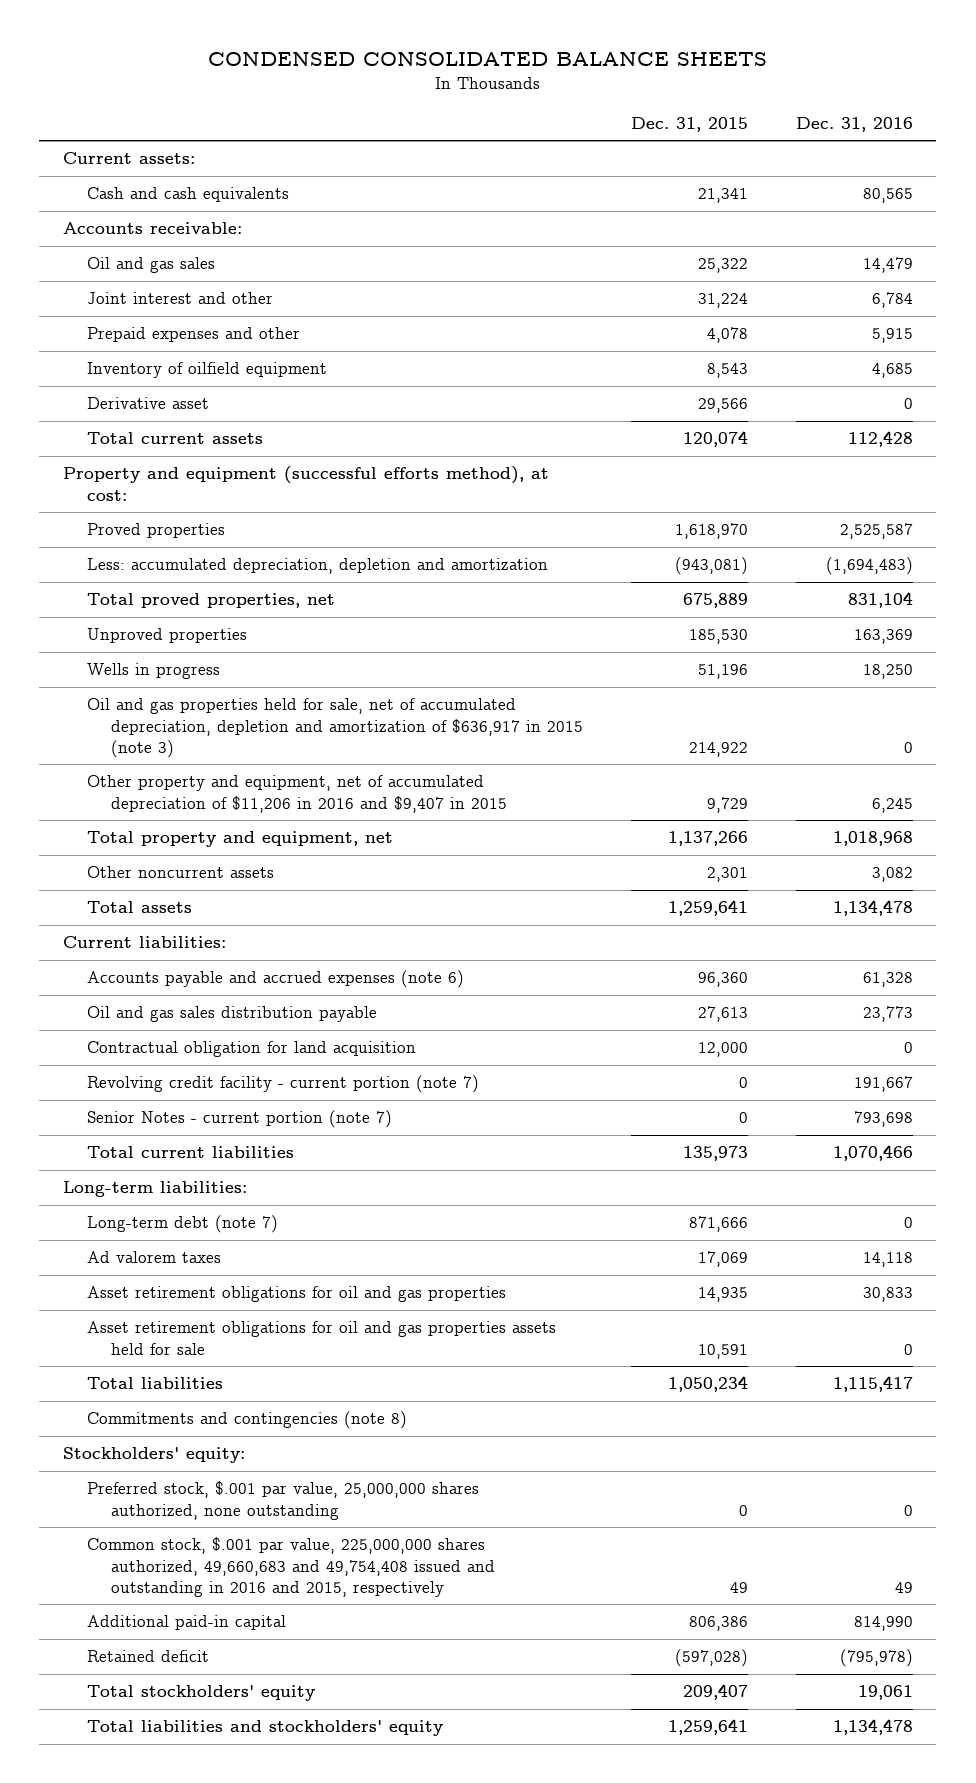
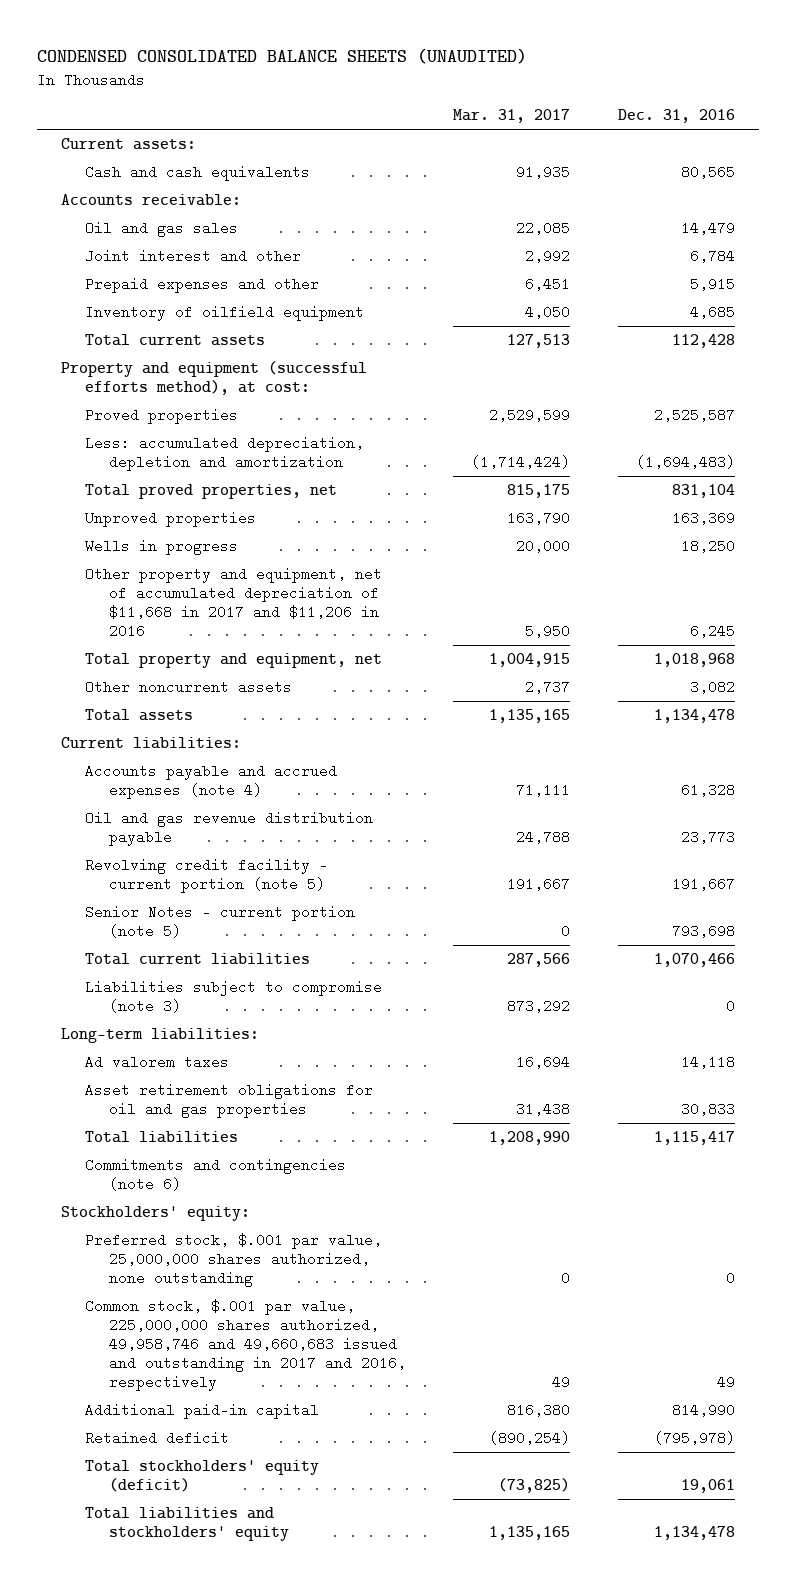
- CONDENSED CONSOLIDATED BALANCE SHEETS
+ CONDENSED CONSOLIDATED BALANCE SHEETS (UNAUDITED)
- | Dec. 31, 2015 | Dec. 31, 2016
+ | Mar. 31, 2017 | Dec. 31, 2016
- Derivative asset | 29,566 | 0
- Oil and gas properties held for sale, net of accumulated depreciation, depletion and amortization of $636,917 in 2015 (note 3) | 214,922 | 0
- Other property and equipment, net of accumulated depreciation of $11,206 in 2016 and $9,407 in 2015 | 9,729 | 6,245
+ Other property and equipment, net of accumulated depreciation of $11,668 in 2017 and $11,206 in 2016 | 5,950 | 6,245
- Accounts payable and accrued expenses (note 6) | 96,360 | 61,328
- Oil and gas sales distribution payable | 27,613 | 23,773
- Contractual obligation for land acquisition | 12,000 | 0
- Revolving credit facility - current portion (note 7) | 0 | 191,667
- Senior Notes - current portion (note 7) | 0 | 793,698
+ Accounts payable and accrued expenses (note 4) | 71,111 | 61,328
+ Oil and gas revenue distribution payable | 24,788 | 23,773
+ Revolving credit facility - current portion (note 5) | 191,667 | 191,667
+ Senior Notes - current portion (note 5) | 0 | 793,698
+ Liabilities subject to compromise (note 3) | 873,292 | 0
- Long-term debt (note 7) | 871,666 | 0
- Asset retirement obligations for oil and gas properties assets held for sale | 10,591 | 0
- Commitments and contingencies (note 8)
+ Commitments and contingencies (note 6)
- Common stock, $.001 par value, 225,000,000 shares authorized, 49,660,683 and 49,754,408 issued and outstanding in 2016 and 2015, respectively | 49 | 49
+ Common stock, $.001 par value, 225,000,000 shares authorized, 49,958,746 and 49,660,683 issued and outstanding in 2017 and 2016, respectively | 49 | 49
- Total stockholders' equity | 209,407 | 19,061
+ Total stockholders' equity (deficit) | (73,825) | 19,061

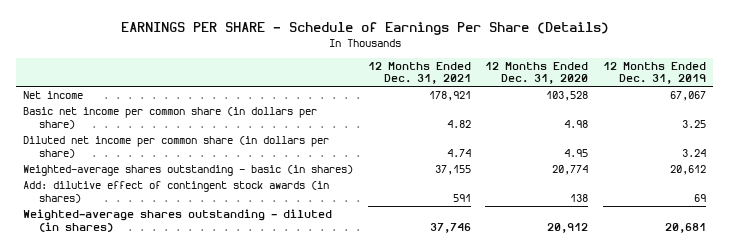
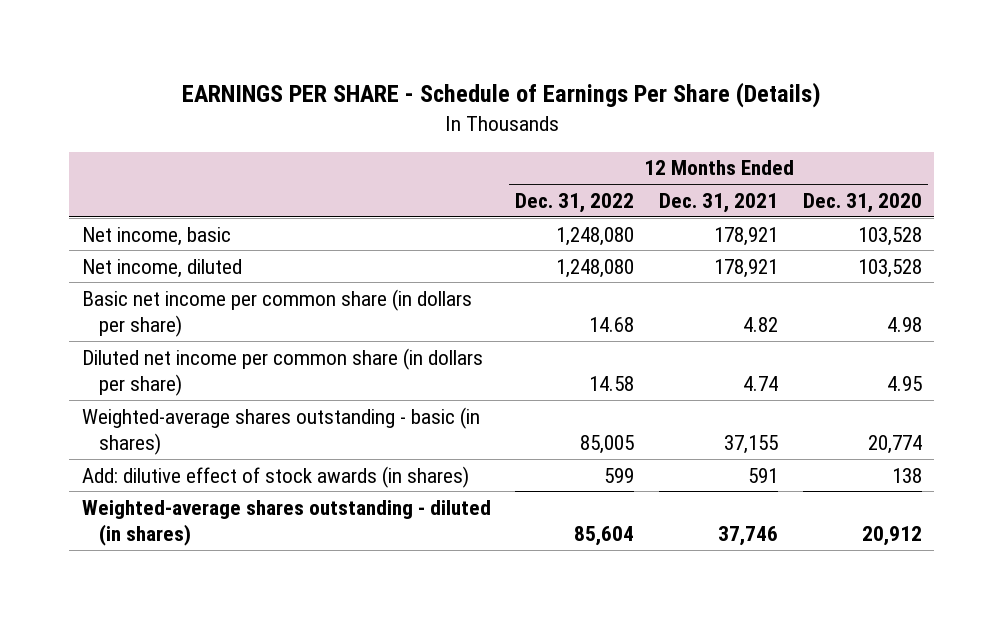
- | 12 Months Ended Dec. 31, 2021 | 12 Months Ended Dec. 31, 2020 | 12 Months Ended Dec. 31, 2019
+ | 12 Months Ended Dec. 31, 2022 | 12 Months Ended Dec. 31, 2021 | 12 Months Ended Dec. 31, 2020
- Net income | 178,921 | 103,528 | 67,067
+ Net income, basic | 1,248,080 | 178,921 | 103,528
+ Net income, diluted | 1,248,080 | 178,921 | 103,528
- Add: dilutive effect of contingent stock awards (in shares) | 591 | 138 | 69
+ Add: dilutive effect of stock awards (in shares) | 599 | 591 | 138

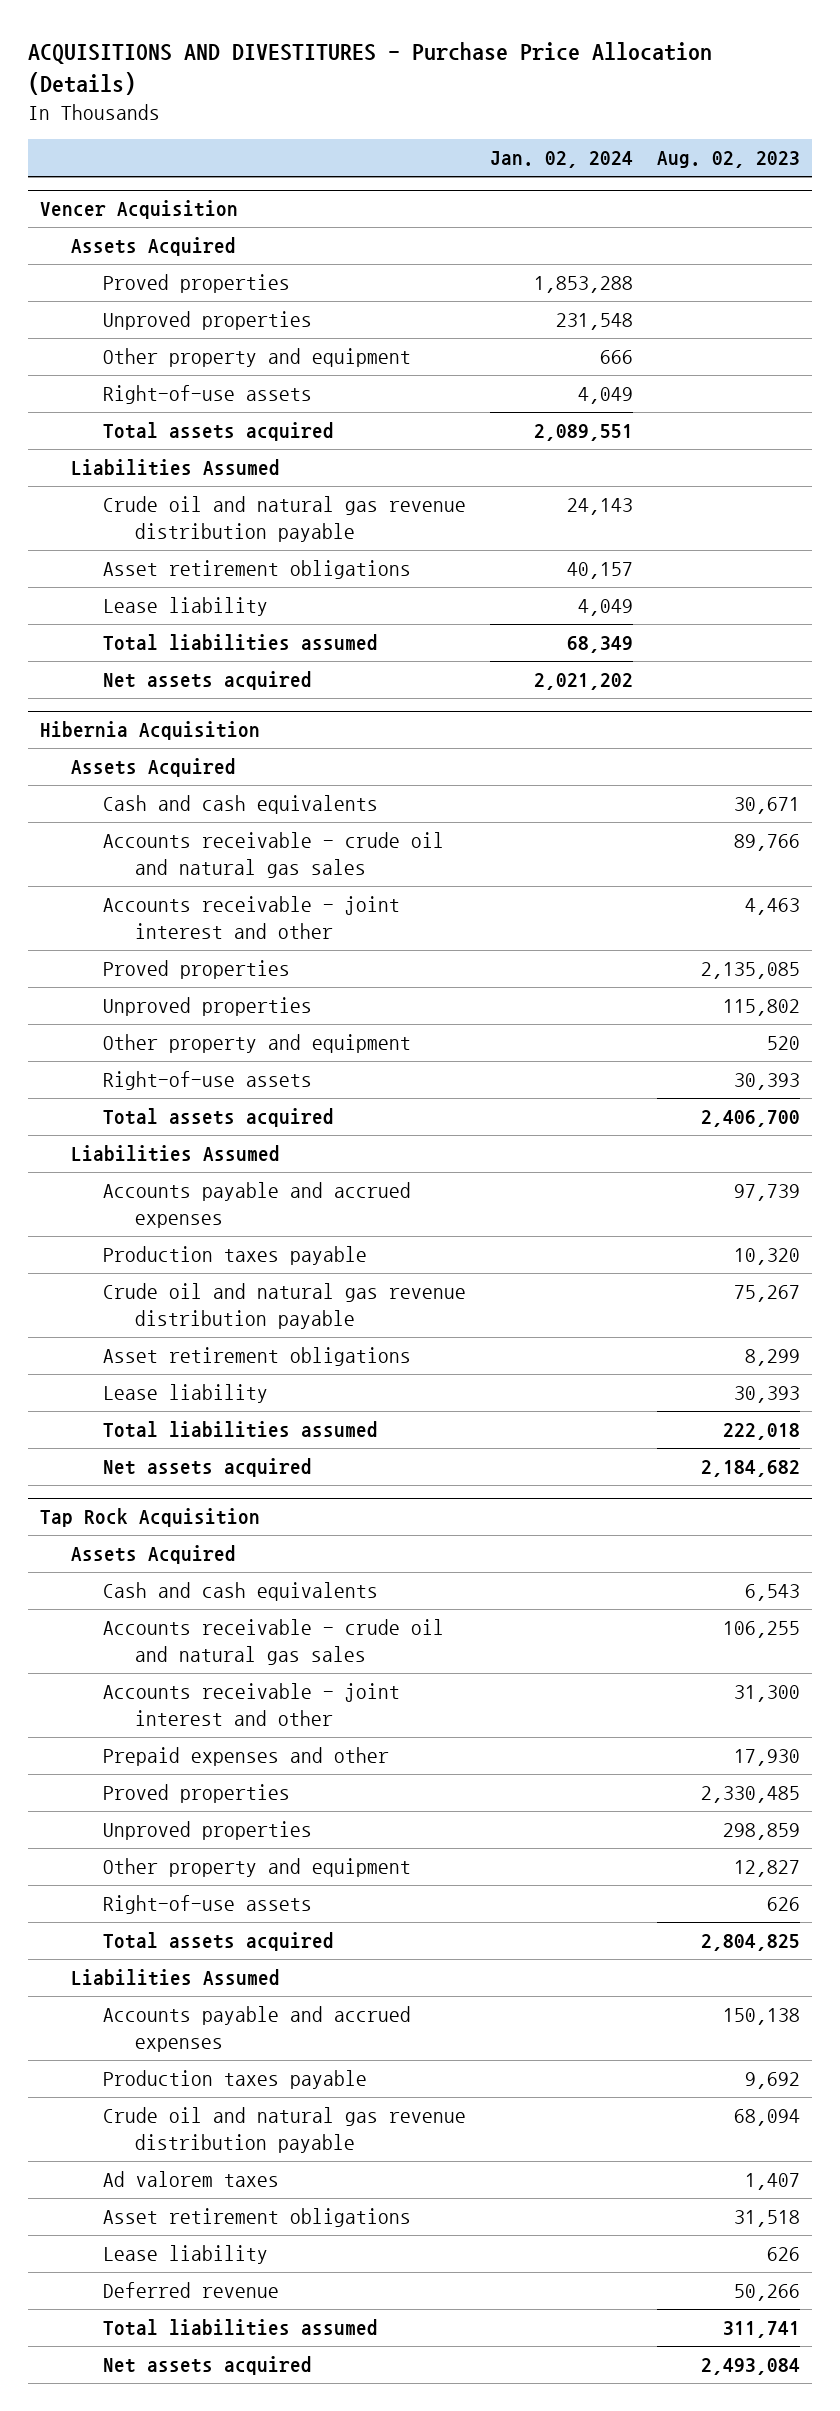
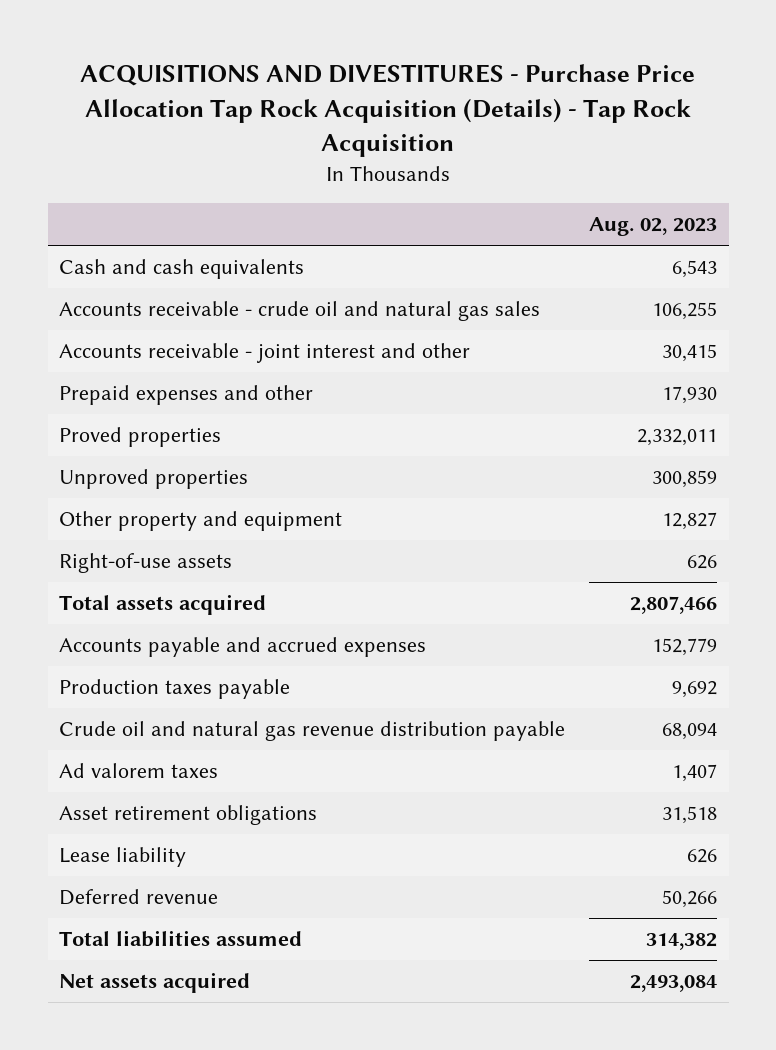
- ACQUISITIONS AND DIVESTITURES - Purchase Price Allocation (Details)
+ ACQUISITIONS AND DIVESTITURES - Purchase Price Allocation Tap Rock Acquisition (Details) - Tap Rock Acquisition
- | Jan. 02, 2024 | Aug. 02, 2023
+ | Aug. 02, 2023
- Vencer Acquisition
- Assets Acquired
- Proved properties | 1,853,288 |
- Unproved properties | 231,548 |
- Other property and equipment | 666 |
- Right-of-use assets | 4,049 |
- Total assets acquired | 2,089,551 |
- Liabilities Assumed
- Crude oil and natural gas revenue distribution payable | 24,143 |
- Asset retirement obligations | 40,157 |
- Lease liability | 4,049 |
- Total liabilities assumed | 68,349 |
- Net assets acquired | 2,021,202 |
- Hibernia Acquisition
- Assets Acquired
- Cash and cash equivalents | | 30,671
- Accounts receivable - crude oil and natural gas sales | | 89,766
- Accounts receivable - joint interest and other | | 4,463
- Proved properties | | 2,135,085
- Unproved properties | | 115,802
- Other property and equipment | | 520
- Right-of-use assets | | 30,393
- Total assets acquired | | 2,406,700
- Liabilities Assumed
- Accounts payable and accrued expenses | | 97,739
- Production taxes payable | | 10,320
- Crude oil and natural gas revenue distribution payable | | 75,267
- Asset retirement obligations | | 8,299
- Lease liability | | 30,393
- Total liabilities assumed | | 222,018
- Net assets acquired | | 2,184,682
- Tap Rock Acquisition
- Assets Acquired
- Accounts receivable - joint interest and other | | 31,300
+ Accounts receivable - joint interest and other | 30,415
- Proved properties | | 2,330,485
- Unproved properties | | 298,859
+ Proved properties | 2,332,011
+ Unproved properties | 300,859
- Total assets acquired | | 2,804,825
- Liabilities Assumed
- Accounts payable and accrued expenses | | 150,138
+ Total assets acquired | 2,807,466
+ Accounts payable and accrued expenses | 152,779
- Total liabilities assumed | | 311,741
+ Total liabilities assumed | 314,382

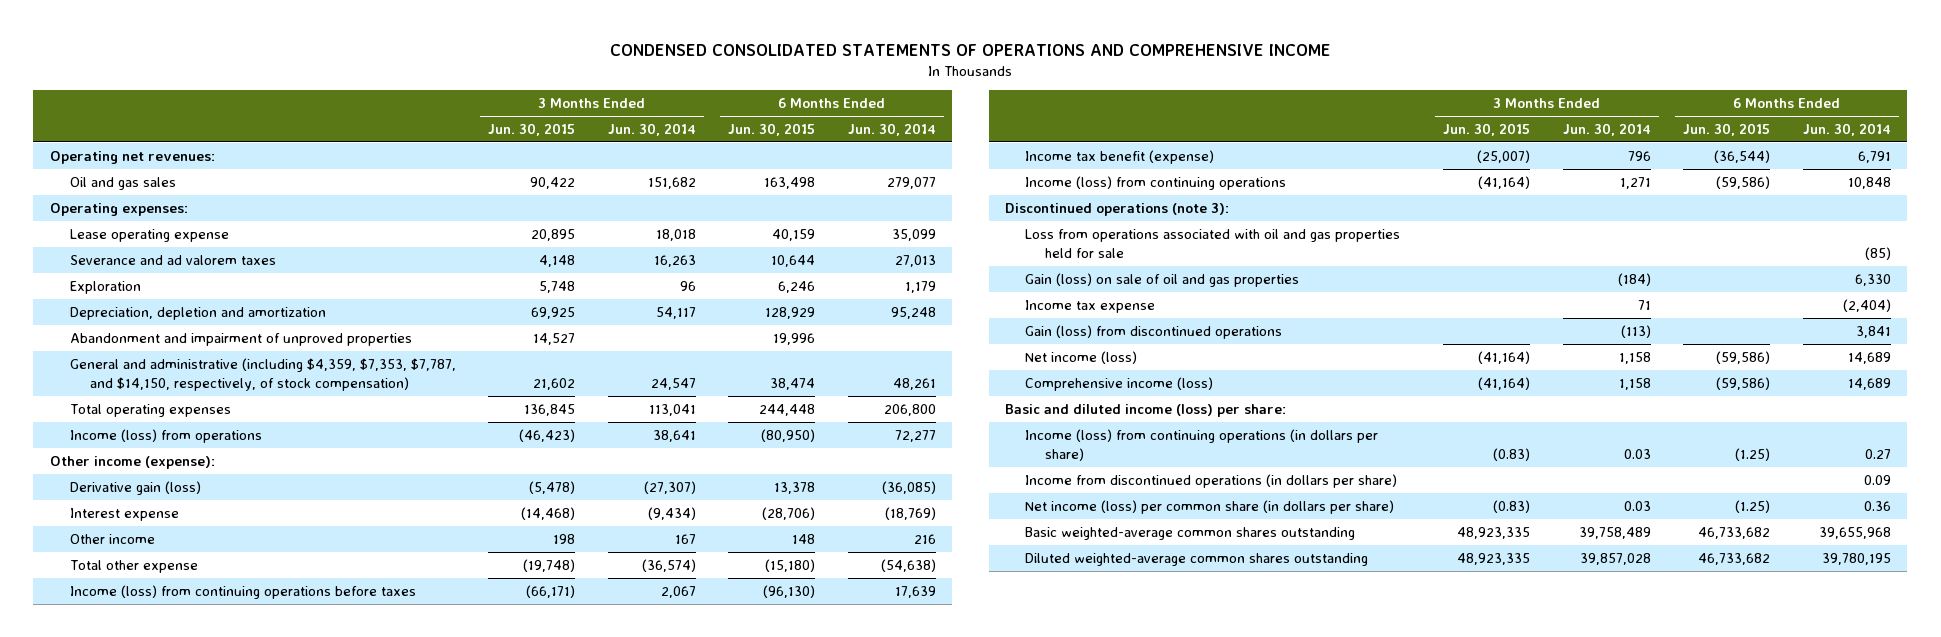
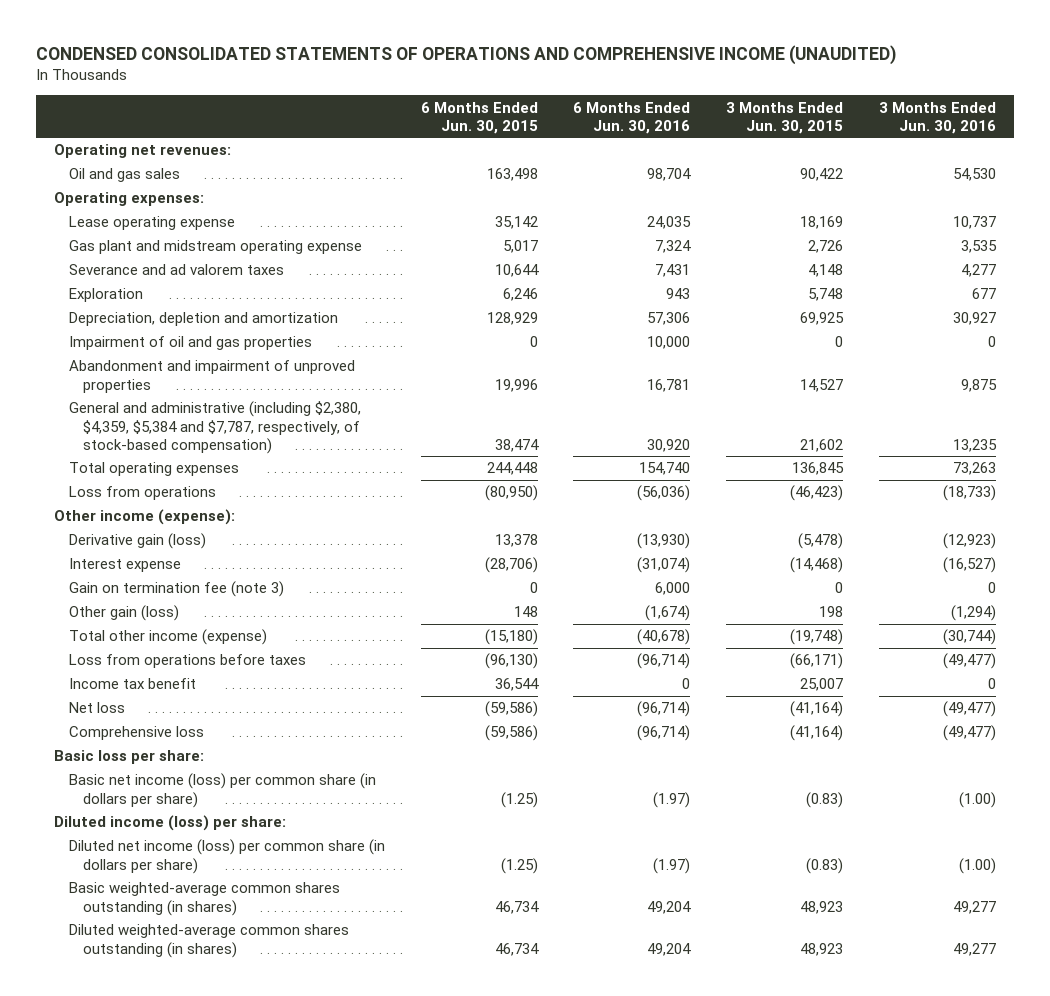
- CONDENSED CONSOLIDATED STATEMENTS OF OPERATIONS AND COMPREHENSIVE INCOME
+ CONDENSED CONSOLIDATED STATEMENTS OF OPERATIONS AND COMPREHENSIVE INCOME (UNAUDITED)
- | 3 Months Ended Jun. 30, 2015 | 3 Months Ended Jun. 30, 2014 | 6 Months Ended Jun. 30, 2015 | 6 Months Ended Jun. 30, 2014
+ | 6 Months Ended Jun. 30, 2015 | 6 Months Ended Jun. 30, 2016 | 3 Months Ended Jun. 30, 2015 | 3 Months Ended Jun. 30, 2016
- Lease operating expense | 20,895 | 18,018 | 40,159 | 35,099
+ Lease operating expense | 35,142 | 24,035 | 18,169 | 10,737
+ Gas plant and midstream operating expense | 5,017 | 7,324 | 2,726 | 3,535
+ Impairment of oil and gas properties | 0 | 10,000 | 0 | 0
- General and administrative (including $4,359, $7,353, $7,787, and $14,150, respectively, of stock compensation) | 21,602 | 24,547 | 38,474 | 48,261
+ General and administrative (including $2,380, $4,359, $5,384 and $7,787, respectively, of stock-based compensation) | 38,474 | 30,920 | 21,602 | 13,235
- Income (loss) from operations | (46,423) | 38,641 | (80,950) | 72,277
+ Loss from operations | (80,950) | (56,036) | (46,423) | (18,733)
- Other income | 198 | 167 | 148 | 216
- Total other expense | (19,748) | (36,574) | (15,180) | (54,638)
- Income (loss) from continuing operations before taxes | (66,171) | 2,067 | (96,130) | 17,639
- Income tax benefit (expense) | (25,007) | 796 | (36,544) | 6,791
- Income (loss) from continuing operations | (41,164) | 1,271 | (59,586) | 10,848
- Discontinued operations (note 3):
- Loss from operations associated with oil and gas properties held for sale | | | | (85)
- Gain (loss) on sale of oil and gas properties | | (184) | | 6,330
- Income tax expense | | 71 | | (2,404)
- Gain (loss) from discontinued operations | | (113) | | 3,841
- Net income (loss) | (41,164) | 1,158 | (59,586) | 14,689
- Comprehensive income (loss) | (41,164) | 1,158 | (59,586) | 14,689
- Basic and diluted income (loss) per share:
- Income (loss) from continuing operations (in dollars per share) | (0.83) | 0.03 | (1.25) | 0.27
- Income from discontinued operations (in dollars per share) | | | | 0.09
- Net income (loss) per common share (in dollars per share) | (0.83) | 0.03 | (1.25) | 0.36
- Basic weighted-average common shares outstanding | 48,923,335 | 39,758,489 | 46,733,682 | 39,655,968
- Diluted weighted-average common shares outstanding | 48,923,335 | 39,857,028 | 46,733,682 | 39,780,195
+ Gain on termination fee (note 3) | 0 | 6,000 | 0 | 0
+ Other gain (loss) | 148 | (1,674) | 198 | (1,294)
+ Total other income (expense) | (15,180) | (40,678) | (19,748) | (30,744)
+ Loss from operations before taxes | (96,130) | (96,714) | (66,171) | (49,477)
+ Income tax benefit | 36,544 | 0 | 25,007 | 0
+ Net loss | (59,586) | (96,714) | (41,164) | (49,477)
+ Comprehensive loss | (59,586) | (96,714) | (41,164) | (49,477)
+ Basic loss per share:
+ Basic net income (loss) per common share (in dollars per share) | (1.25) | (1.97) | (0.83) | (1.00)
+ Diluted income (loss) per share:
+ Diluted net income (loss) per common share (in dollars per share) | (1.25) | (1.97) | (0.83) | (1.00)
+ Basic weighted-average common shares outstanding (in shares) | 46,734 | 49,204 | 48,923 | 49,277
+ Diluted weighted-average common shares outstanding (in shares) | 46,734 | 49,204 | 48,923 | 49,277

